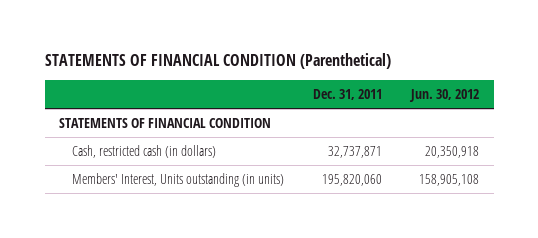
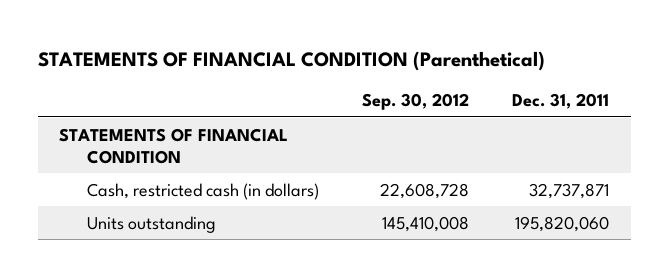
- | Dec. 31, 2011 | Jun. 30, 2012
+ | Sep. 30, 2012 | Dec. 31, 2011
- Members' Interest, Units outstanding (in units) | 195,820,060 | 158,905,108
+ Units outstanding | 145,410,008 | 195,820,060

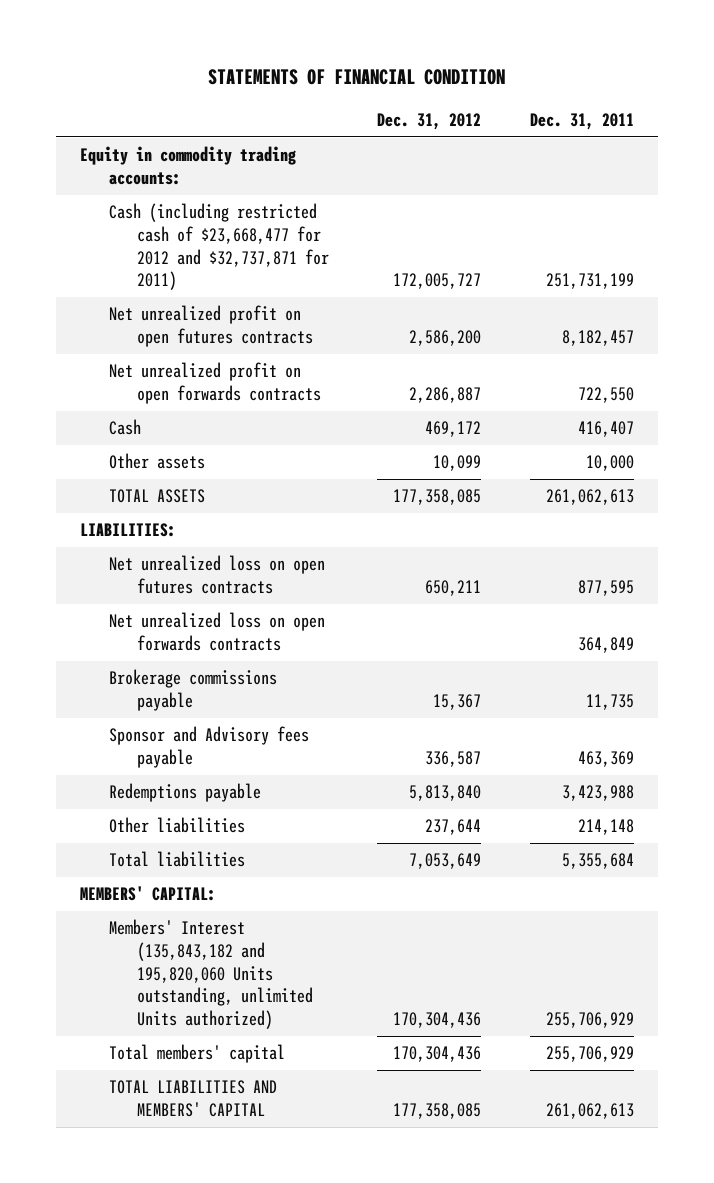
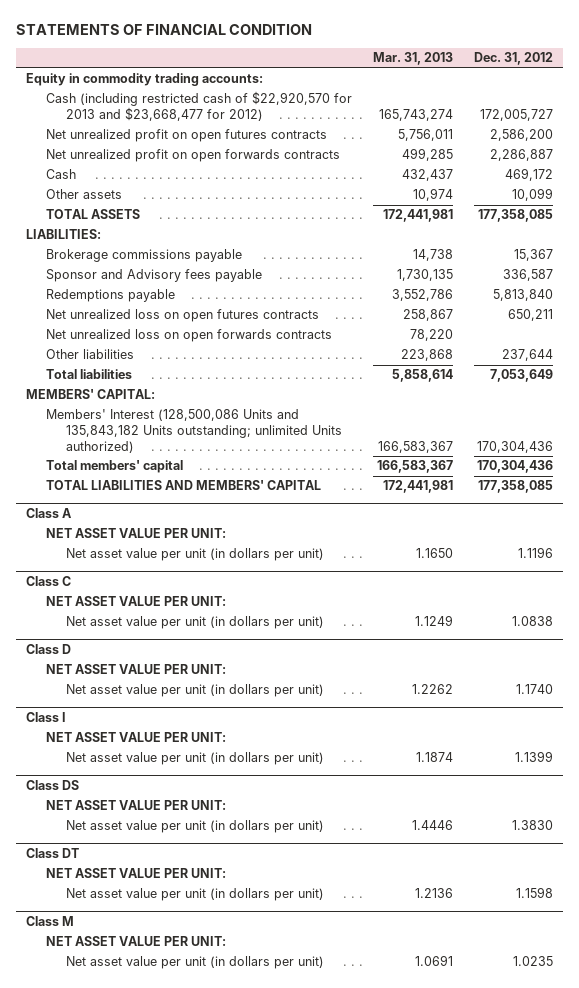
- | Dec. 31, 2012 | Dec. 31, 2011
+ | Mar. 31, 2013 | Dec. 31, 2012
- Cash (including restricted cash of $23,668,477 for 2012 and $32,737,871 for 2011) | 172,005,727 | 251,731,199
+ Cash (including restricted cash of $22,920,570 for 2013 and $23,668,477 for 2012) | 165,743,274 | 172,005,727
moved down: Net unrealized loss on open futures contracts | 258,867 | 650,211
moved down: Net unrealized loss on open forwards contracts | 78,220 |
- Members' Interest (135,843,182 and 195,820,060 Units outstanding, unlimited Units authorized) | 170,304,436 | 255,706,929
+ Members' Interest (128,500,086 Units and 135,843,182 Units outstanding; unlimited Units authorized) | 166,583,367 | 170,304,436
+ Class A
+ NET ASSET VALUE PER UNIT:
+ Net asset value per unit (in dollars per unit) | 1.1650 | 1.1196
+ Class C
+ NET ASSET VALUE PER UNIT:
+ Net asset value per unit (in dollars per unit) | 1.1249 | 1.0838
+ Class D
+ NET ASSET VALUE PER UNIT:
+ Net asset value per unit (in dollars per unit) | 1.2262 | 1.1740
+ Class I
+ NET ASSET VALUE PER UNIT:
+ Net asset value per unit (in dollars per unit) | 1.1874 | 1.1399
+ Class DS
+ NET ASSET VALUE PER UNIT:
+ Net asset value per unit (in dollars per unit) | 1.4446 | 1.3830
+ Class DT
+ NET ASSET VALUE PER UNIT:
+ Net asset value per unit (in dollars per unit) | 1.2136 | 1.1598
+ Class M
+ NET ASSET VALUE PER UNIT:
+ Net asset value per unit (in dollars per unit) | 1.0691 | 1.0235

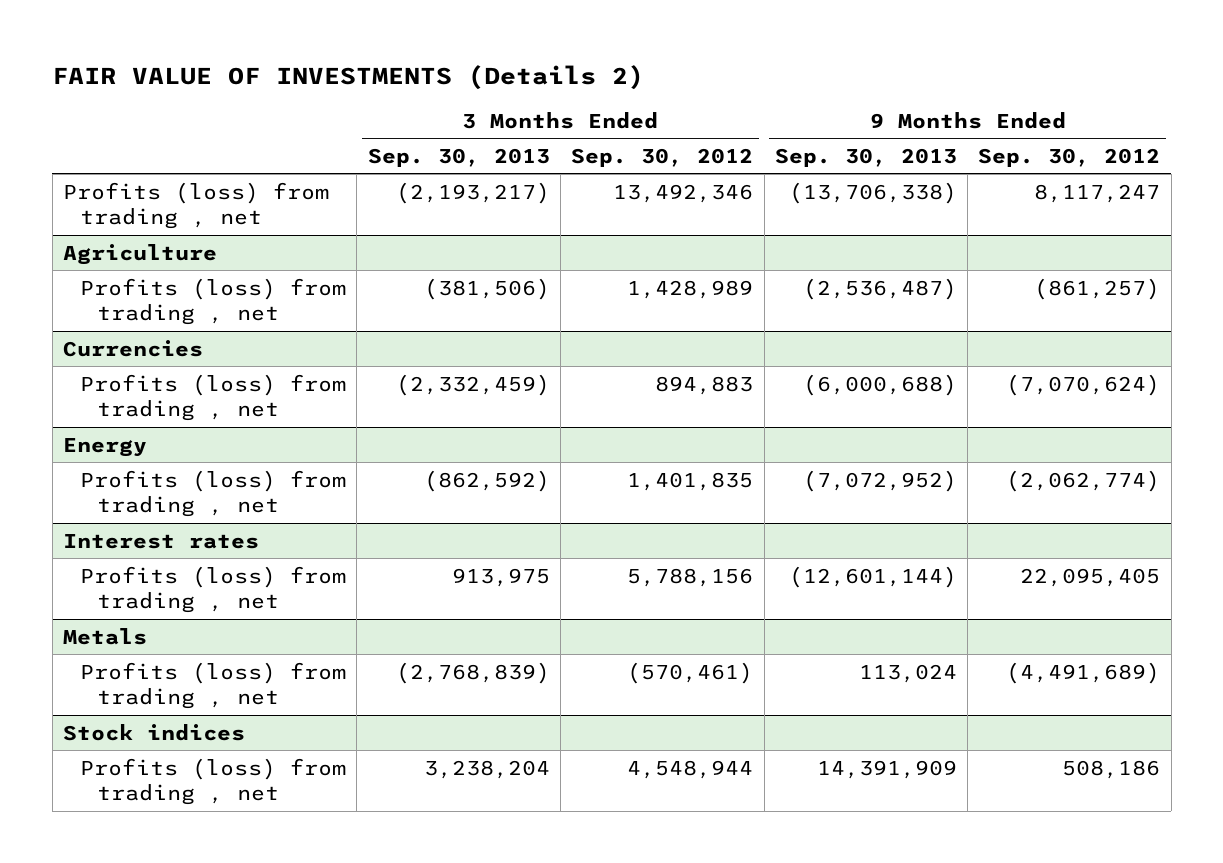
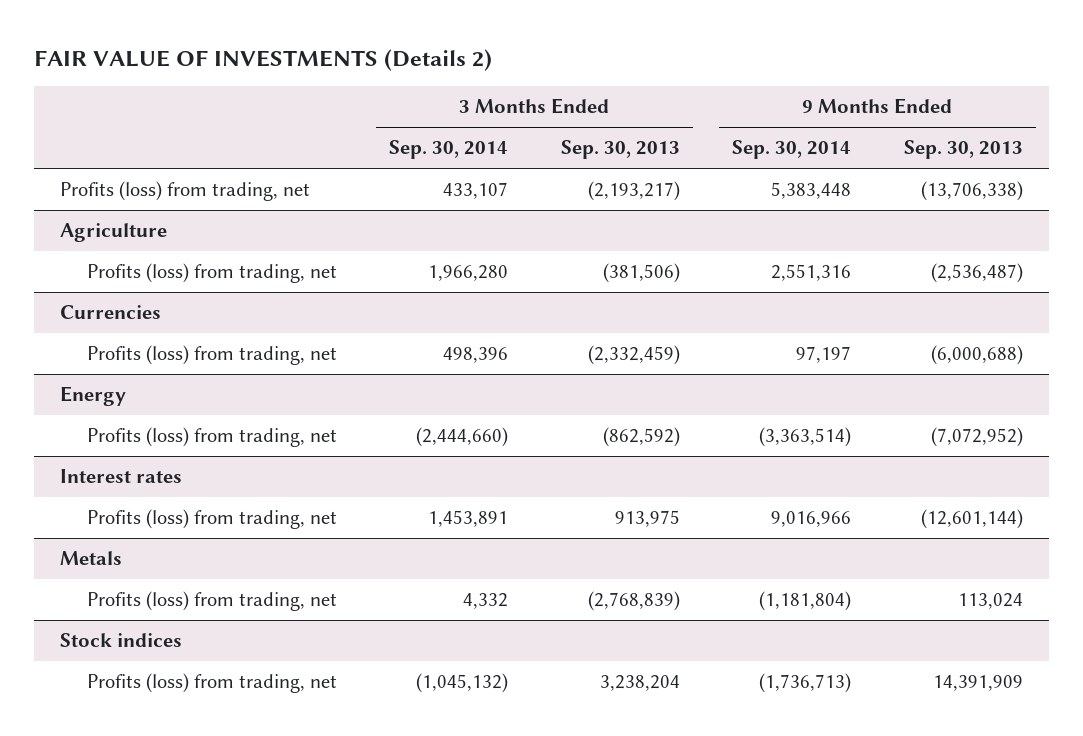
- | 3 Months Ended Sep. 30, 2013 | 3 Months Ended Sep. 30, 2012 | 9 Months Ended Sep. 30, 2013 | 9 Months Ended Sep. 30, 2012
+ | 3 Months Ended Sep. 30, 2014 | 3 Months Ended Sep. 30, 2013 | 9 Months Ended Sep. 30, 2014 | 9 Months Ended Sep. 30, 2013
- Profits (loss) from trading , net | (2,193,217) | 13,492,346 | (13,706,338) | 8,117,247
+ Profits (loss) from trading, net | 433,107 | (2,193,217) | 5,383,448 | (13,706,338)
@ Agriculture
- Profits (loss) from trading , net | (381,506) | 1,428,989 | (2,536,487) | (861,257)
+ Profits (loss) from trading, net | 1,966,280 | (381,506) | 2,551,316 | (2,536,487)
@ Currencies
- Profits (loss) from trading , net | (2,332,459) | 894,883 | (6,000,688) | (7,070,624)
+ Profits (loss) from trading, net | 498,396 | (2,332,459) | 97,197 | (6,000,688)
@ Energy
- Profits (loss) from trading , net | (862,592) | 1,401,835 | (7,072,952) | (2,062,774)
+ Profits (loss) from trading, net | (2,444,660) | (862,592) | (3,363,514) | (7,072,952)
@ Interest rates
- Profits (loss) from trading , net | 913,975 | 5,788,156 | (12,601,144) | 22,095,405
+ Profits (loss) from trading, net | 1,453,891 | 913,975 | 9,016,966 | (12,601,144)
@ Metals
- Profits (loss) from trading , net | (2,768,839) | (570,461) | 113,024 | (4,491,689)
+ Profits (loss) from trading, net | 4,332 | (2,768,839) | (1,181,804) | 113,024
@ Stock indices
- Profits (loss) from trading , net | 3,238,204 | 4,548,944 | 14,391,909 | 508,186
+ Profits (loss) from trading, net | (1,045,132) | 3,238,204 | (1,736,713) | 14,391,909

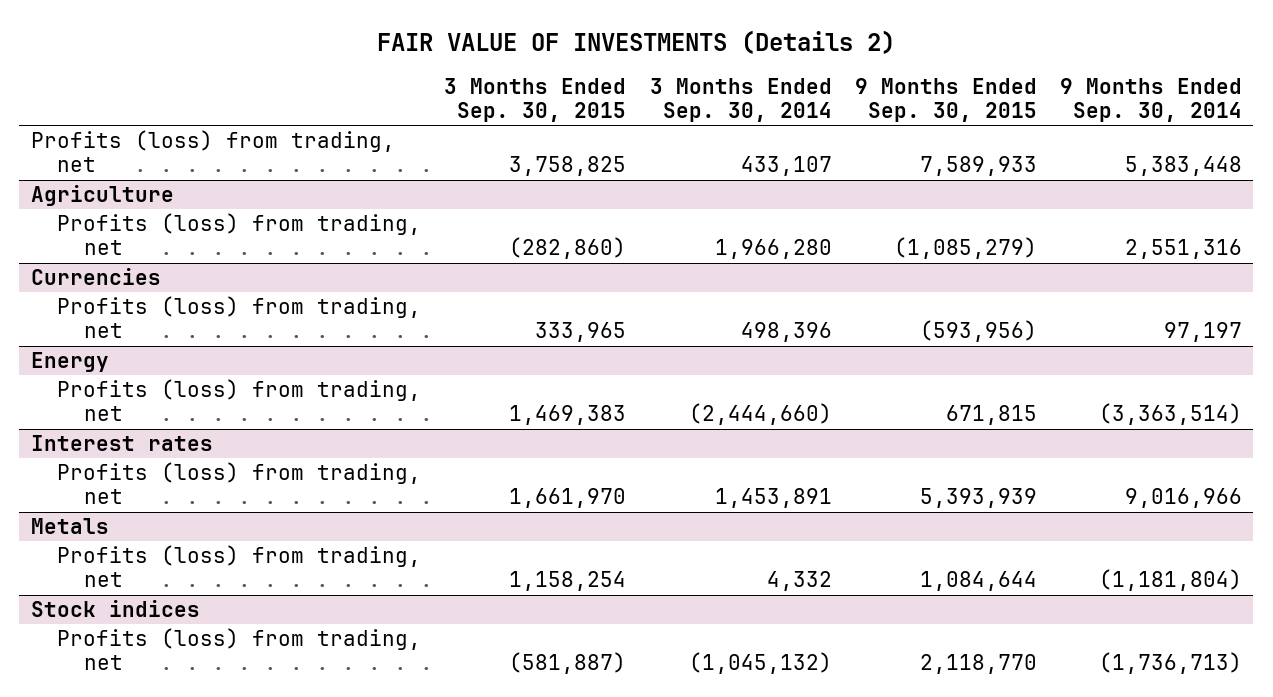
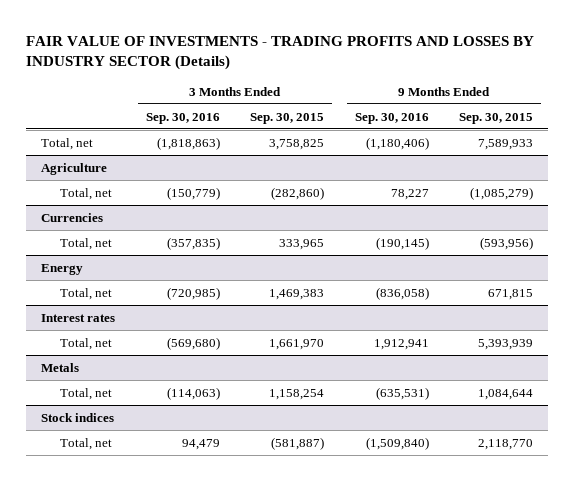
- FAIR VALUE OF INVESTMENTS (Details 2)
+ FAIR VALUE OF INVESTMENTS - TRADING PROFITS AND LOSSES BY INDUSTRY SECTOR (Details)
- | 3 Months Ended Sep. 30, 2015 | 3 Months Ended Sep. 30, 2014 | 9 Months Ended Sep. 30, 2015 | 9 Months Ended Sep. 30, 2014
+ | 3 Months Ended Sep. 30, 2016 | 3 Months Ended Sep. 30, 2015 | 9 Months Ended Sep. 30, 2016 | 9 Months Ended Sep. 30, 2015
- Profits (loss) from trading, net | 3,758,825 | 433,107 | 7,589,933 | 5,383,448
+ Total, net | (1,818,863) | 3,758,825 | (1,180,406) | 7,589,933
@ Agriculture
- Profits (loss) from trading, net | (282,860) | 1,966,280 | (1,085,279) | 2,551,316
+ Total, net | (150,779) | (282,860) | 78,227 | (1,085,279)
@ Currencies
- Profits (loss) from trading, net | 333,965 | 498,396 | (593,956) | 97,197
+ Total, net | (357,835) | 333,965 | (190,145) | (593,956)
@ Energy
- Profits (loss) from trading, net | 1,469,383 | (2,444,660) | 671,815 | (3,363,514)
+ Total, net | (720,985) | 1,469,383 | (836,058) | 671,815
@ Interest rates
- Profits (loss) from trading, net | 1,661,970 | 1,453,891 | 5,393,939 | 9,016,966
+ Total, net | (569,680) | 1,661,970 | 1,912,941 | 5,393,939
@ Metals
- Profits (loss) from trading, net | 1,158,254 | 4,332 | 1,084,644 | (1,181,804)
+ Total, net | (114,063) | 1,158,254 | (635,531) | 1,084,644
@ Stock indices
- Profits (loss) from trading, net | (581,887) | (1,045,132) | 2,118,770 | (1,736,713)
+ Total, net | 94,479 | (581,887) | (1,509,840) | 2,118,770

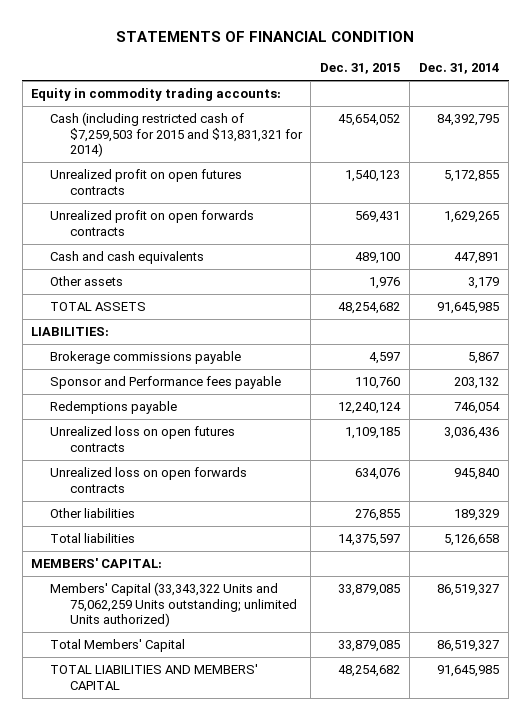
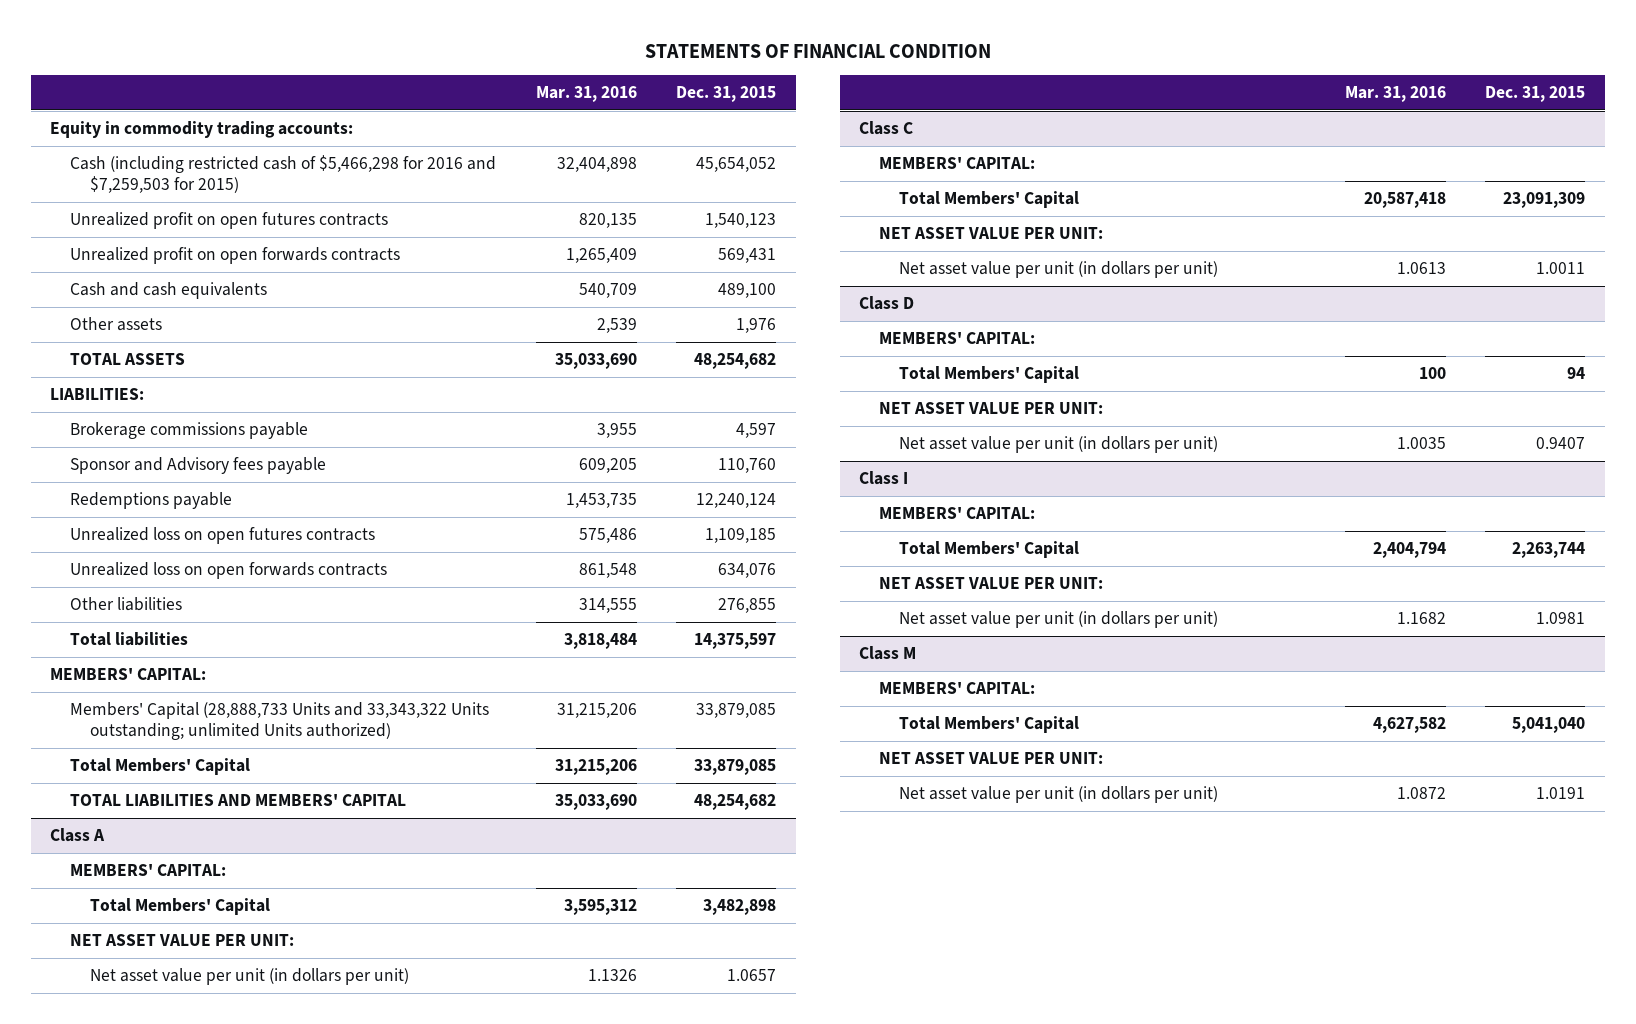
- | Dec. 31, 2015 | Dec. 31, 2014
+ | Mar. 31, 2016 | Dec. 31, 2015
- Cash (including restricted cash of $7,259,503 for 2015 and $13,831,321 for 2014) | 45,654,052 | 84,392,795
+ Cash (including restricted cash of $5,466,298 for 2016 and $7,259,503 for 2015) | 32,404,898 | 45,654,052
- Sponsor and Performance fees payable | 110,760 | 203,132
+ Sponsor and Advisory fees payable | 609,205 | 110,760
- Members' Capital (33,343,322 Units and 75,062,259 Units outstanding; unlimited Units authorized) | 33,879,085 | 86,519,327
+ Members' Capital (28,888,733 Units and 33,343,322 Units outstanding; unlimited Units authorized) | 31,215,206 | 33,879,085
+ Class A
+ MEMBERS' CAPITAL:
+ Total Members' Capital | 3,595,312 | 3,482,898
+ NET ASSET VALUE PER UNIT:
+ Net asset value per unit (in dollars per unit) | 1.1326 | 1.0657
+ Class C
+ MEMBERS' CAPITAL:
+ Total Members' Capital | 20,587,418 | 23,091,309
+ NET ASSET VALUE PER UNIT:
+ Net asset value per unit (in dollars per unit) | 1.0613 | 1.0011
+ Class D
+ MEMBERS' CAPITAL:
+ Total Members' Capital | 100 | 94
+ NET ASSET VALUE PER UNIT:
+ Net asset value per unit (in dollars per unit) | 1.0035 | 0.9407
+ Class I
+ MEMBERS' CAPITAL:
+ Total Members' Capital | 2,404,794 | 2,263,744
+ NET ASSET VALUE PER UNIT:
+ Net asset value per unit (in dollars per unit) | 1.1682 | 1.0981
+ Class M
+ MEMBERS' CAPITAL:
+ Total Members' Capital | 4,627,582 | 5,041,040
+ NET ASSET VALUE PER UNIT:
+ Net asset value per unit (in dollars per unit) | 1.0872 | 1.0191

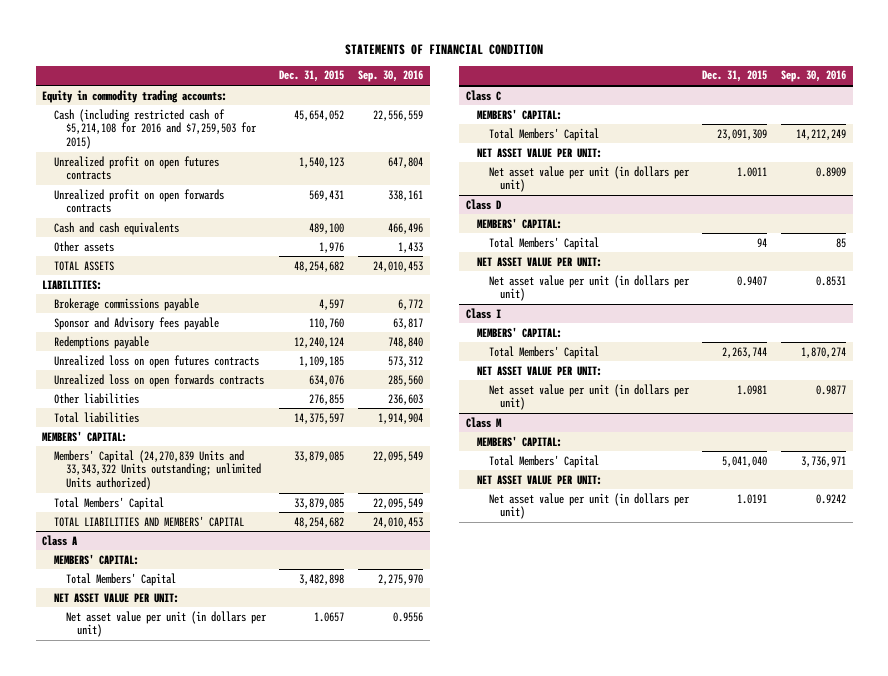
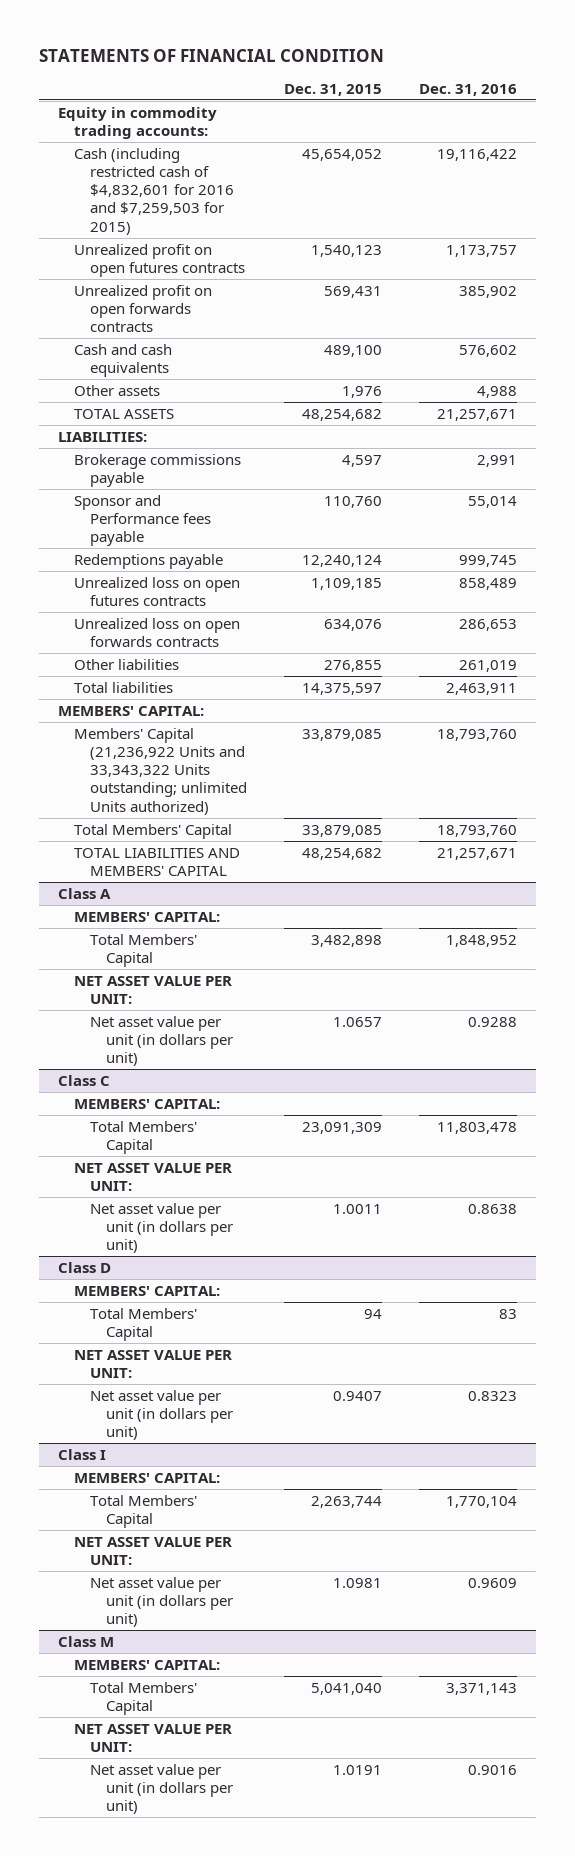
- | Dec. 31, 2015 | Sep. 30, 2016
+ | Dec. 31, 2015 | Dec. 31, 2016
- Cash (including restricted cash of $5,214,108 for 2016 and $7,259,503 for 2015) | 45,654,052 | 22,556,559
+ Cash (including restricted cash of $4,832,601 for 2016 and $7,259,503 for 2015) | 45,654,052 | 19,116,422
- Sponsor and Advisory fees payable | 110,760 | 63,817
+ Sponsor and Performance fees payable | 110,760 | 55,014
- Members' Capital (24,270,839 Units and 33,343,322 Units outstanding; unlimited Units authorized) | 33,879,085 | 22,095,549
+ Members' Capital (21,236,922 Units and 33,343,322 Units outstanding; unlimited Units authorized) | 33,879,085 | 18,793,760

